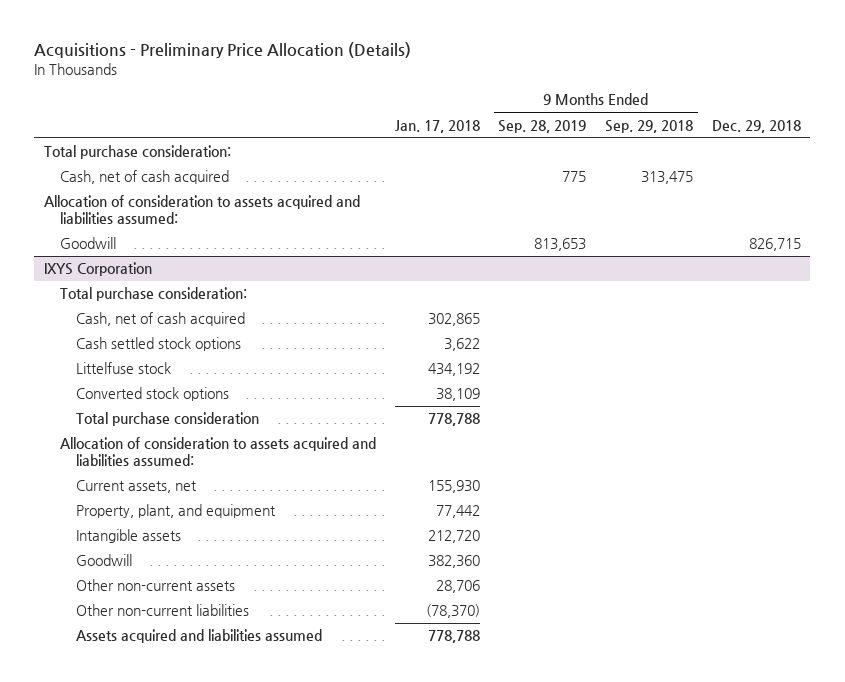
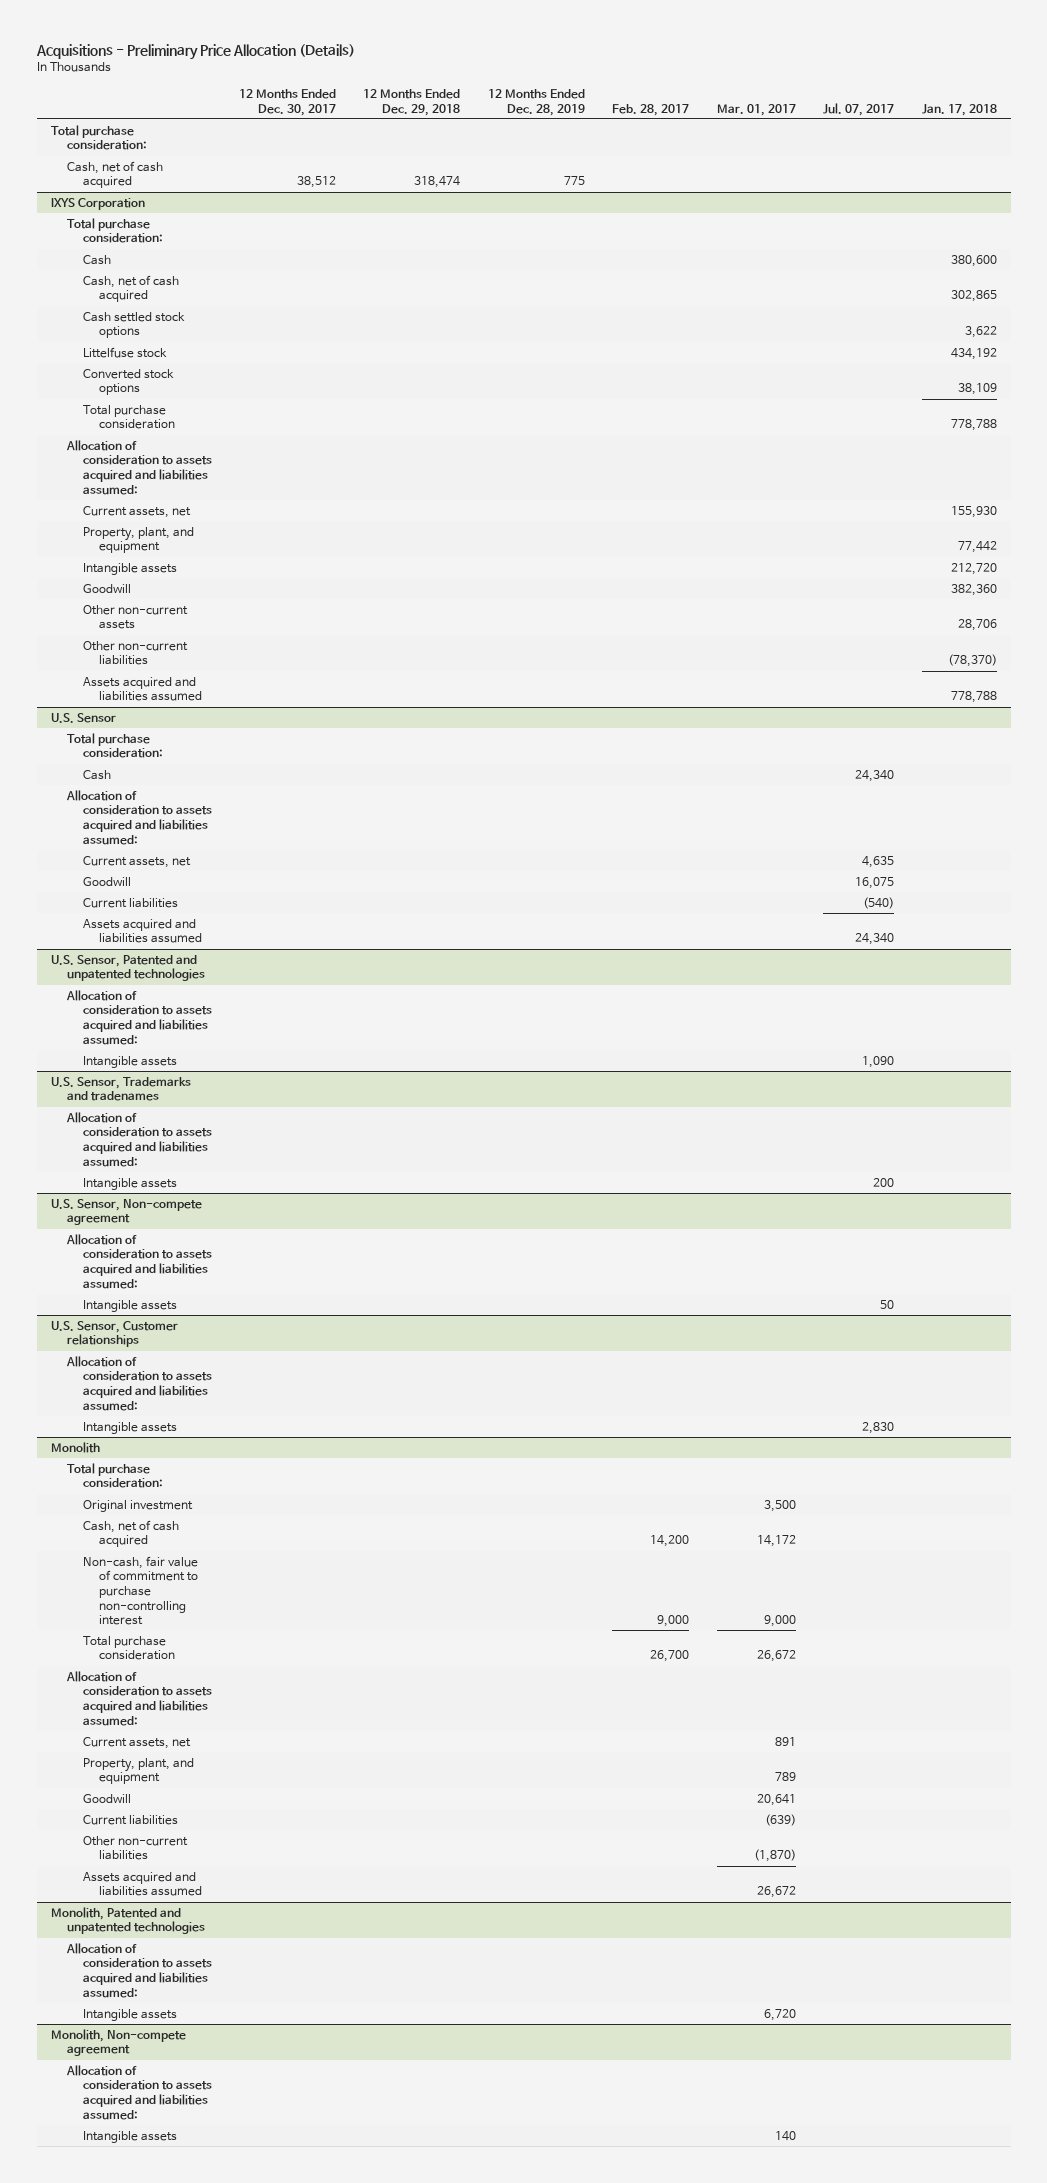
- | Jan. 17, 2018 | 9 Months Ended Sep. 28, 2019 | 9 Months Ended Sep. 29, 2018 | Dec. 29, 2018
+ | 12 Months Ended Dec. 30, 2017 | 12 Months Ended Dec. 29, 2018 | 12 Months Ended Dec. 28, 2019 | Feb. 28, 2017 | Mar. 01, 2017 | Jul. 07, 2017 | Jan. 17, 2018
- Allocation of consideration to assets acquired and liabilities assumed:
- Goodwill | | 813,653 | | 826,715
@ IXYS Corporation
+ Cash | | | | | | | 380,600
+ U.S. Sensor
+ Total purchase consideration:
+ Cash | | | | | | 24,340 |
+ Allocation of consideration to assets acquired and liabilities assumed:
+ Current assets, net | | | | | | 4,635 |
+ Goodwill | | | | | | 16,075 |
+ Current liabilities | | | | | | (540) |
+ Assets acquired and liabilities assumed | | | | | | 24,340 |
+ U.S. Sensor, Patented and unpatented technologies
+ Allocation of consideration to assets acquired and liabilities assumed:
+ Intangible assets | | | | | | 1,090 |
+ U.S. Sensor, Trademarks and tradenames
+ Allocation of consideration to assets acquired and liabilities assumed:
+ Intangible assets | | | | | | 200 |
+ U.S. Sensor, Non-compete agreement
+ Allocation of consideration to assets acquired and liabilities assumed:
+ Intangible assets | | | | | | 50 |
+ U.S. Sensor, Customer relationships
+ Allocation of consideration to assets acquired and liabilities assumed:
+ Intangible assets | | | | | | 2,830 |
+ Monolith
+ Total purchase consideration:
+ Original investment | | | | | 3,500 | |
+ Cash, net of cash acquired | | | | 14,200 | 14,172 | |
+ Non-cash, fair value of commitment to purchase non-controlling interest | | | | 9,000 | 9,000 | |
+ Total purchase consideration | | | | 26,700 | 26,672 | |
+ Allocation of consideration to assets acquired and liabilities assumed:
+ Current assets, net | | | | | 891 | |
+ Property, plant, and equipment | | | | | 789 | |
+ Goodwill | | | | | 20,641 | |
+ Current liabilities | | | | | (639) | |
+ Other non-current liabilities | | | | | (1,870) | |
+ Assets acquired and liabilities assumed | | | | | 26,672 | |
+ Monolith, Patented and unpatented technologies
+ Allocation of consideration to assets acquired and liabilities assumed:
+ Intangible assets | | | | | 6,720 | |
+ Monolith, Non-compete agreement
+ Allocation of consideration to assets acquired and liabilities assumed:
+ Intangible assets | | | | | 140 | |

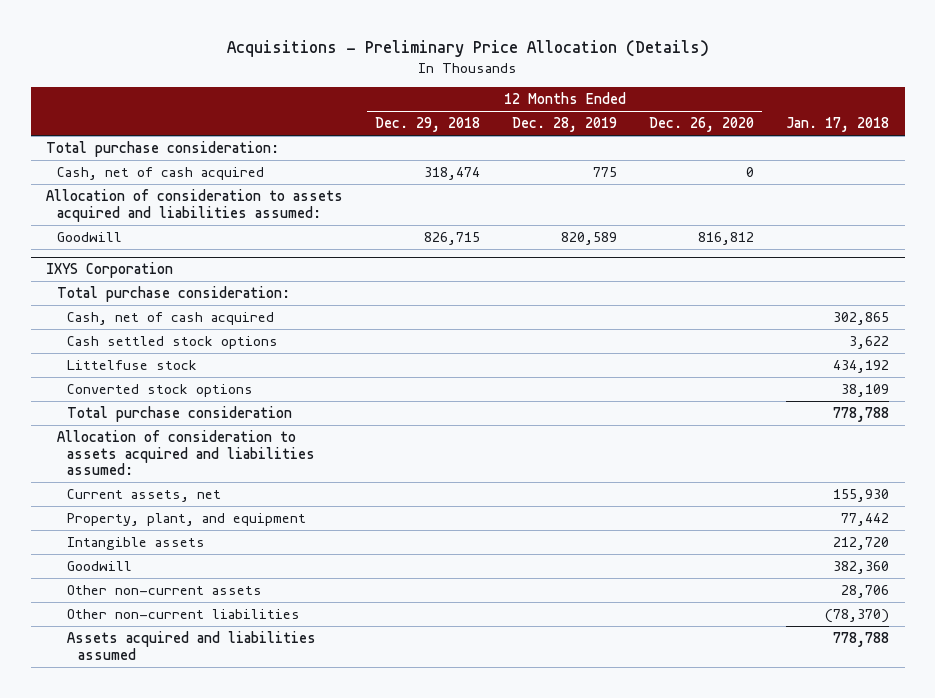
- | 12 Months Ended Dec. 30, 2017 | 12 Months Ended Dec. 29, 2018 | 12 Months Ended Dec. 28, 2019 | Feb. 28, 2017 | Mar. 01, 2017 | Jul. 07, 2017 | Jan. 17, 2018
+ | 12 Months Ended Dec. 29, 2018 | 12 Months Ended Dec. 28, 2019 | 12 Months Ended Dec. 26, 2020 | Jan. 17, 2018
+ Allocation of consideration to assets acquired and liabilities assumed:
+ Goodwill | 826,715 | 820,589 | 816,812 |
@ IXYS Corporation
- Cash | | | | | | | 380,600
- U.S. Sensor
- Total purchase consideration:
- Cash | | | | | | 24,340 |
- Allocation of consideration to assets acquired and liabilities assumed:
- Current assets, net | | | | | | 4,635 |
- Goodwill | | | | | | 16,075 |
- Current liabilities | | | | | | (540) |
- Assets acquired and liabilities assumed | | | | | | 24,340 |
- U.S. Sensor, Patented and unpatented technologies
- Allocation of consideration to assets acquired and liabilities assumed:
- Intangible assets | | | | | | 1,090 |
- U.S. Sensor, Trademarks and tradenames
- Allocation of consideration to assets acquired and liabilities assumed:
- Intangible assets | | | | | | 200 |
- U.S. Sensor, Non-compete agreement
- Allocation of consideration to assets acquired and liabilities assumed:
- Intangible assets | | | | | | 50 |
- U.S. Sensor, Customer relationships
- Allocation of consideration to assets acquired and liabilities assumed:
- Intangible assets | | | | | | 2,830 |
- Monolith
- Total purchase consideration:
- Original investment | | | | | 3,500 | |
- Cash, net of cash acquired | | | | 14,200 | 14,172 | |
- Non-cash, fair value of commitment to purchase non-controlling interest | | | | 9,000 | 9,000 | |
- Total purchase consideration | | | | 26,700 | 26,672 | |
- Allocation of consideration to assets acquired and liabilities assumed:
- Current assets, net | | | | | 891 | |
- Property, plant, and equipment | | | | | 789 | |
- Goodwill | | | | | 20,641 | |
- Current liabilities | | | | | (639) | |
- Other non-current liabilities | | | | | (1,870) | |
- Assets acquired and liabilities assumed | | | | | 26,672 | |
- Monolith, Patented and unpatented technologies
- Allocation of consideration to assets acquired and liabilities assumed:
- Intangible assets | | | | | 6,720 | |
- Monolith, Non-compete agreement
- Allocation of consideration to assets acquired and liabilities assumed:
- Intangible assets | | | | | 140 | |

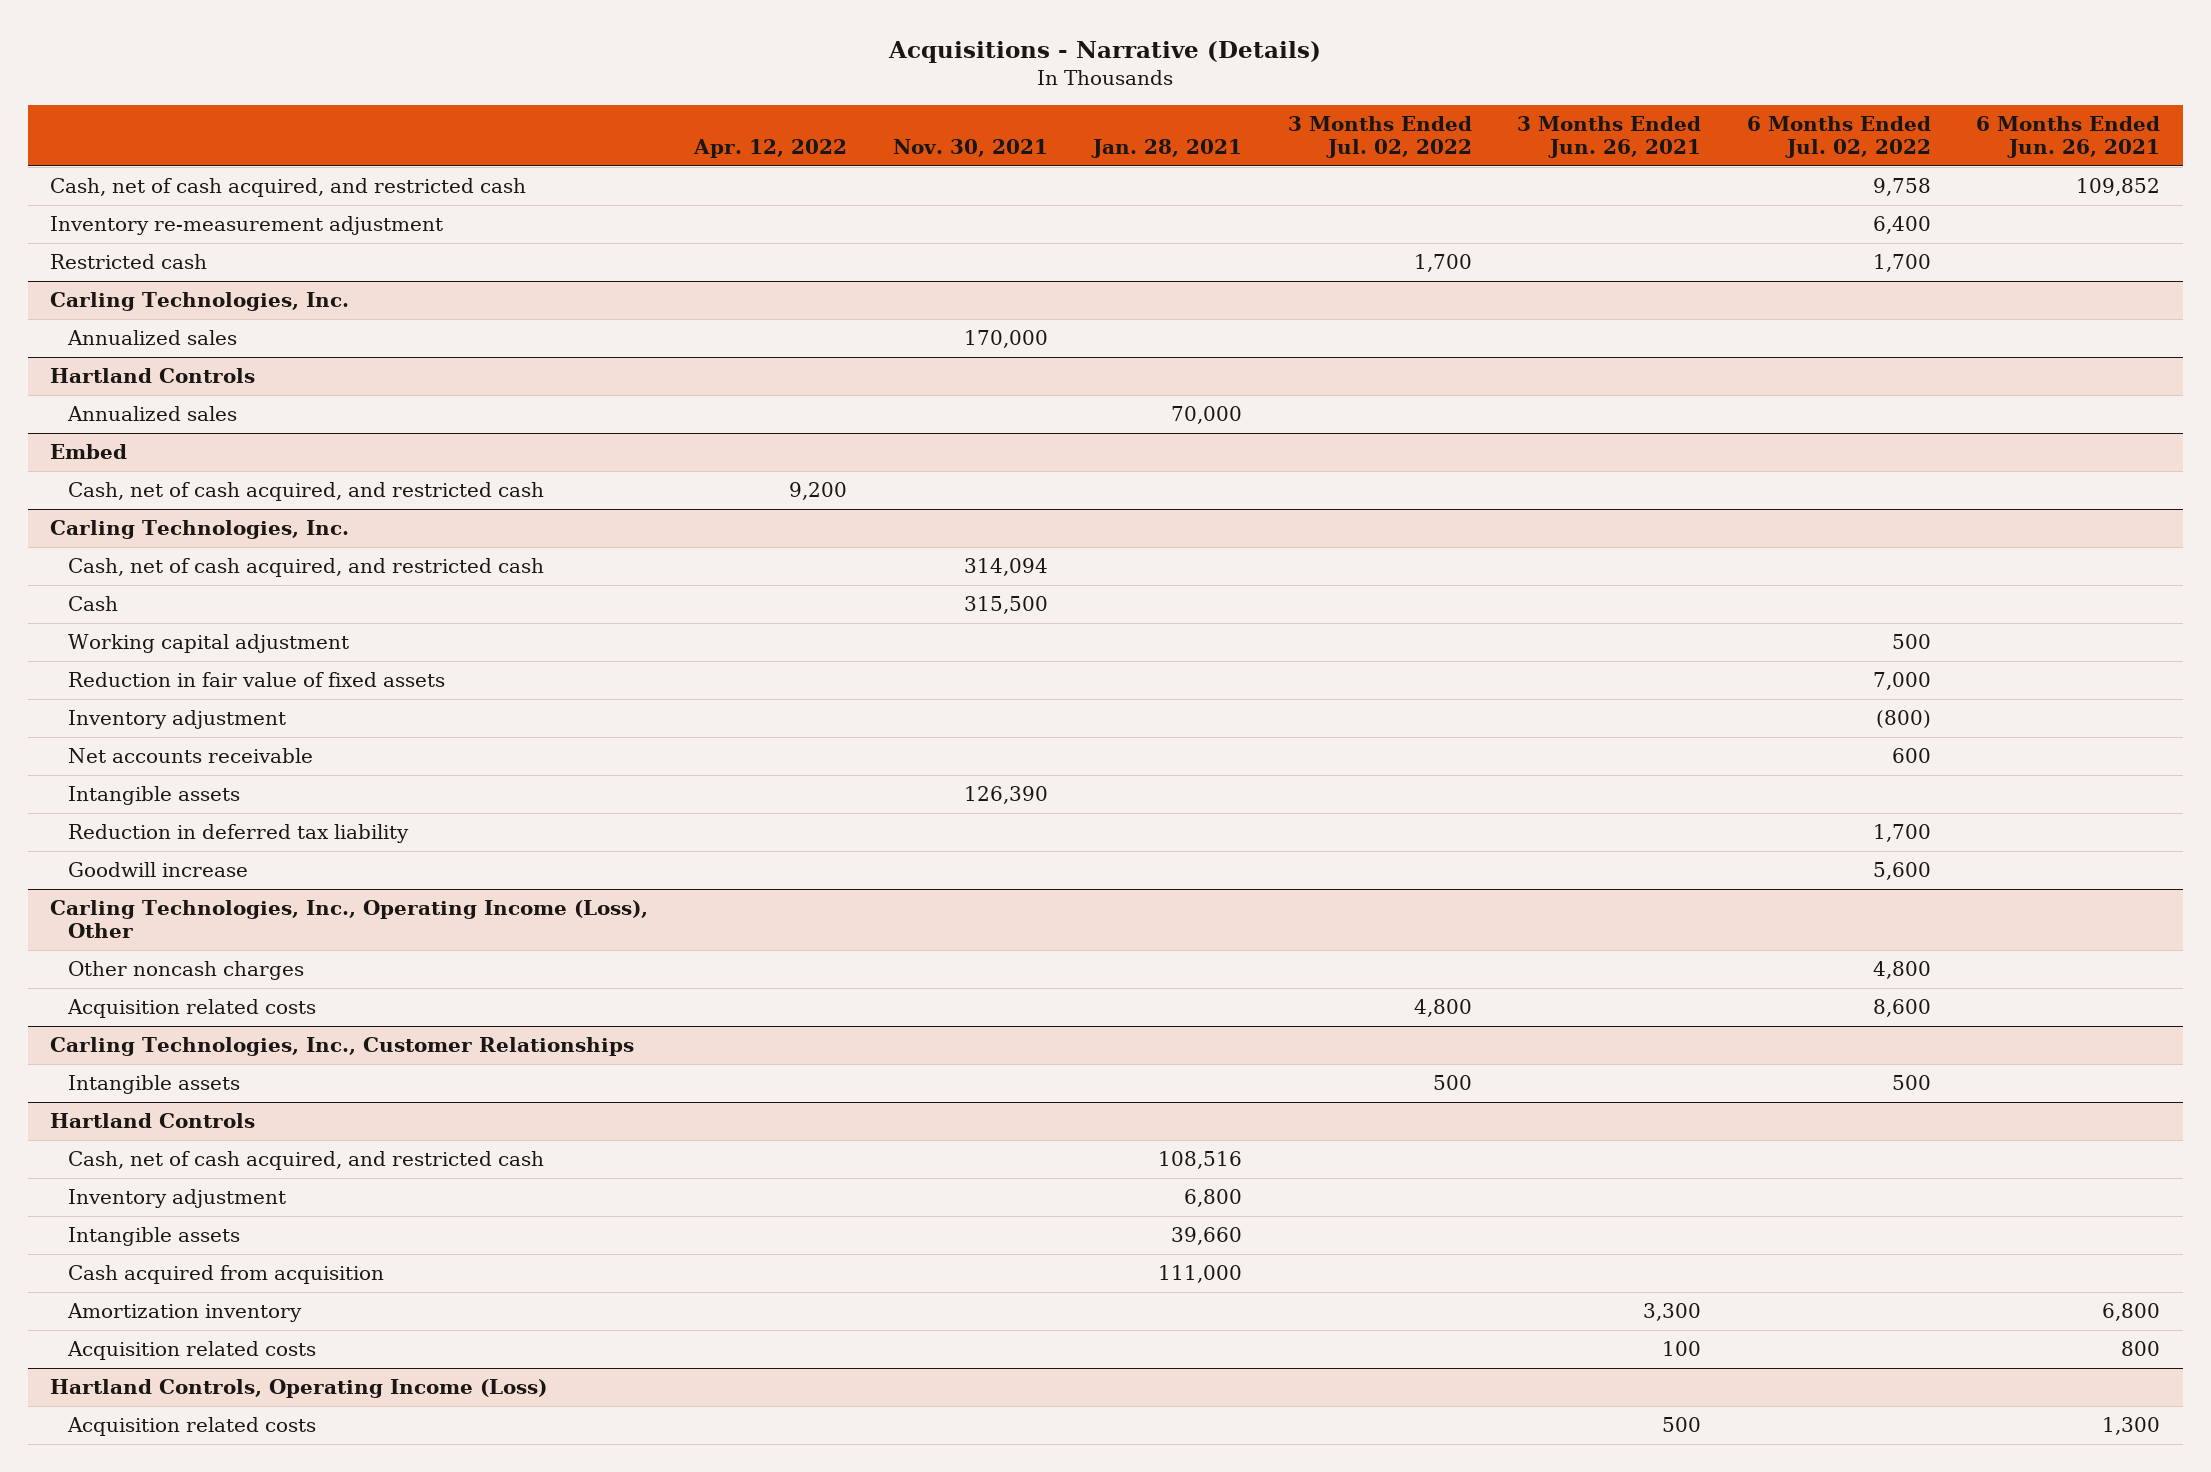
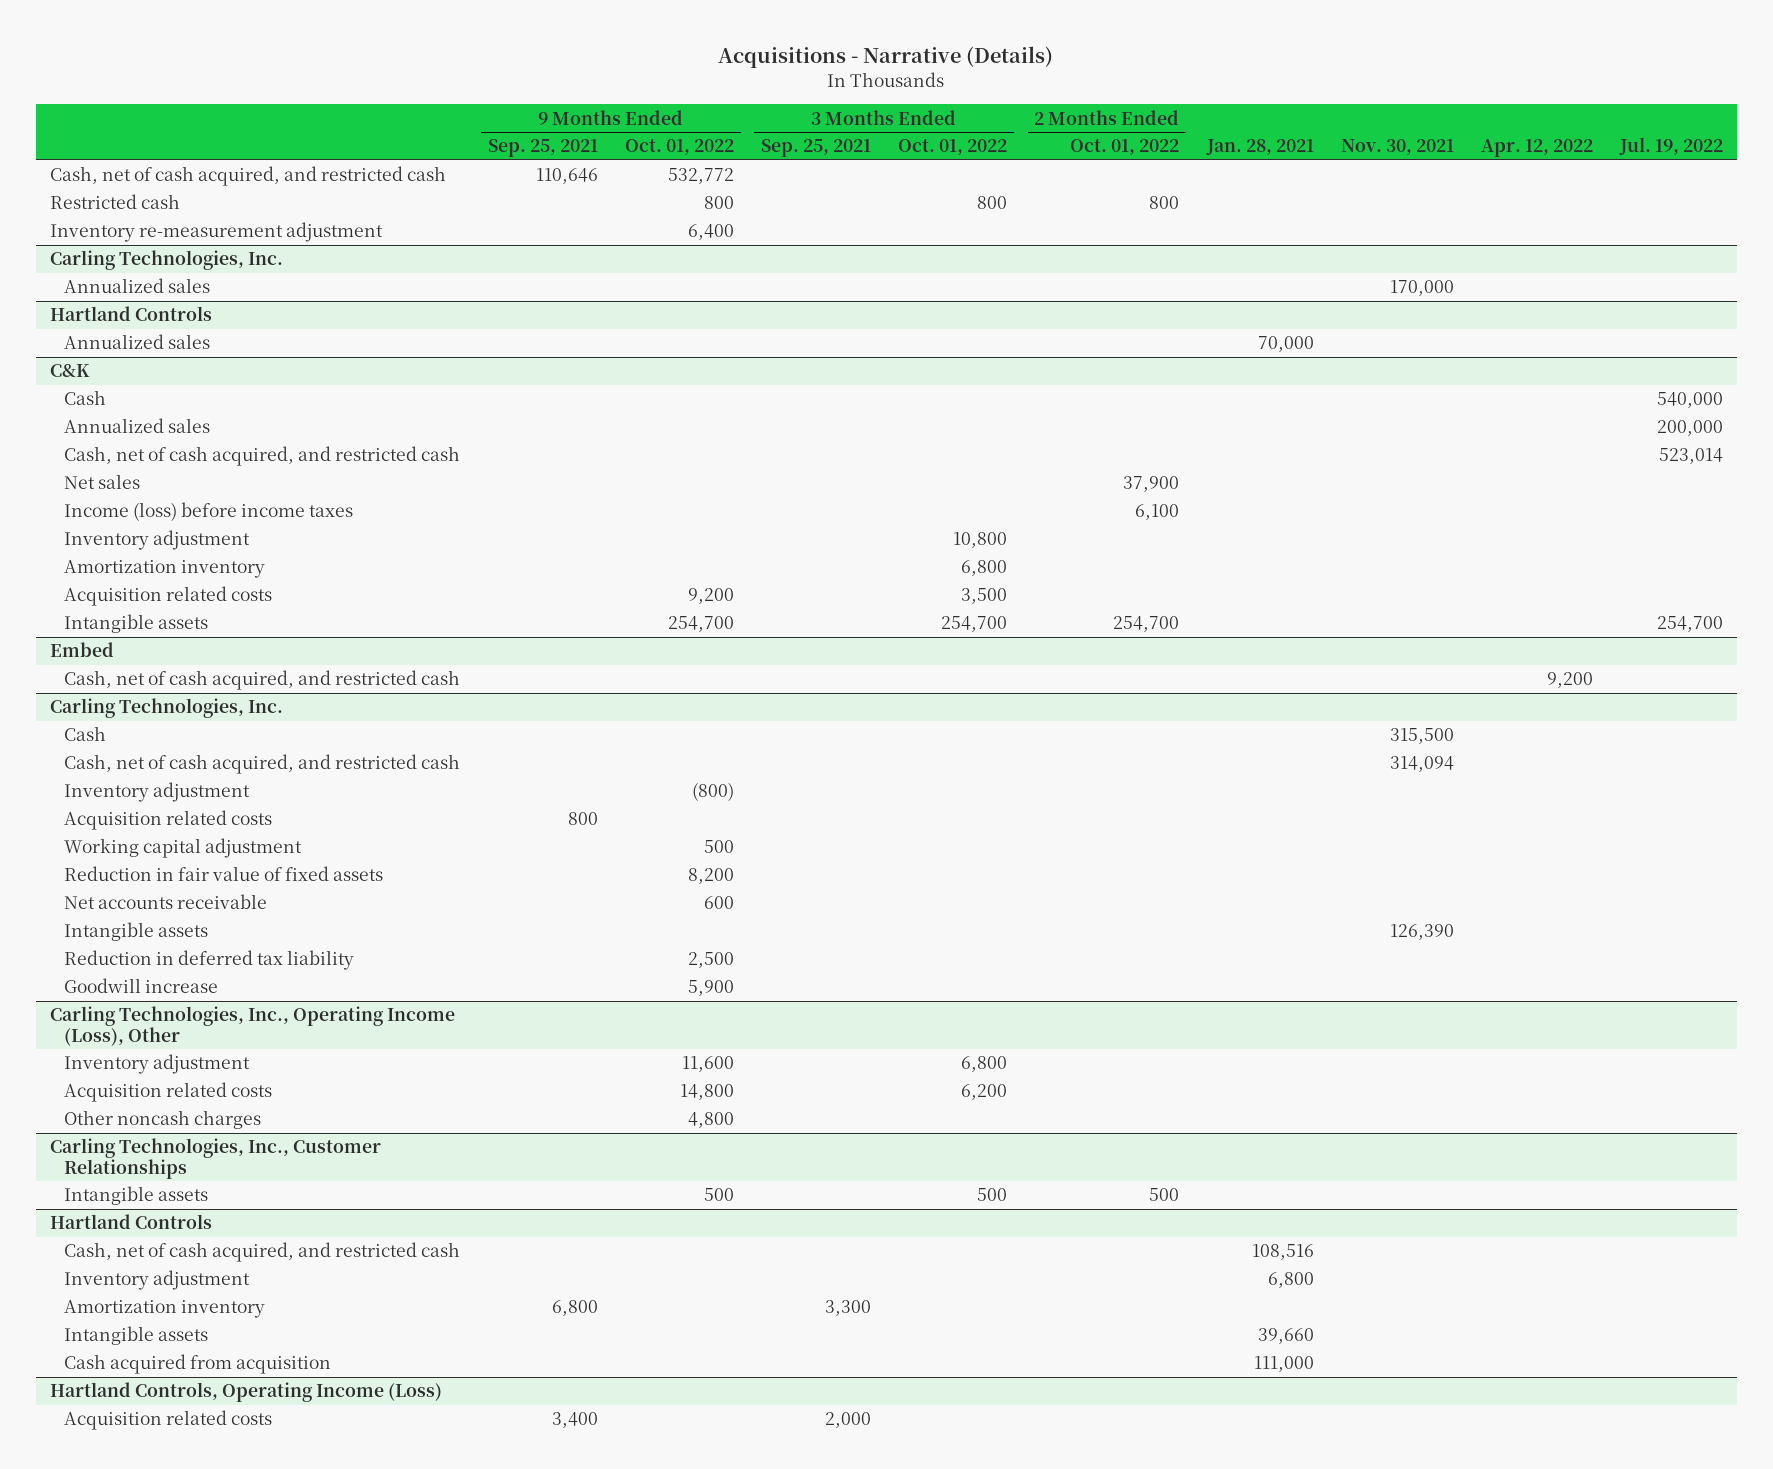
- | Apr. 12, 2022 | Nov. 30, 2021 | Jan. 28, 2021 | 3 Months Ended Jul. 02, 2022 | 3 Months Ended Jun. 26, 2021 | 6 Months Ended Jul. 02, 2022 | 6 Months Ended Jun. 26, 2021
+ | 9 Months Ended Sep. 25, 2021 | 9 Months Ended Oct. 01, 2022 | 3 Months Ended Sep. 25, 2021 | 3 Months Ended Oct. 01, 2022 | 2 Months Ended Oct. 01, 2022 | Jan. 28, 2021 | Nov. 30, 2021 | Apr. 12, 2022 | Jul. 19, 2022
moved down: Inventory re-measurement adjustment | | 6,400 | | | | | | |
+ C&K
+ Cash | | | | | | | | | 540,000
+ Annualized sales | | | | | | | | | 200,000
+ Cash, net of cash acquired, and restricted cash | | | | | | | | | 523,014
+ Net sales | | | | | 37,900 | | | |
+ Income (loss) before income taxes | | | | | 6,100 | | | |
+ Inventory adjustment | | | | 10,800 | | | | |
+ Amortization inventory | | | | 6,800 | | | | |
+ Acquisition related costs | | 9,200 | | 3,500 | | | | |
+ Intangible assets | | 254,700 | | 254,700 | 254,700 | | | | 254,700
@ Carling Technologies, Inc.
moved down: Cash, net of cash acquired, and restricted cash | | | | | | | 314,094 | |
moved up: Inventory adjustment | | (800) | | | | | | |
+ Acquisition related costs | 800 | | | | | | | |
@ Carling Technologies, Inc., Operating Income (Loss), Other
+ Inventory adjustment | | 11,600 | | 6,800 | | | | |
moved down: Other noncash charges | | 4,800 | | | | | | |
@ Hartland Controls
moved up: Amortization inventory | 6,800 | | 3,300 | | | | | |
- Acquisition related costs | | | | | 100 | | 800

